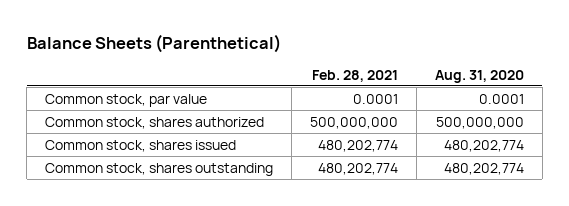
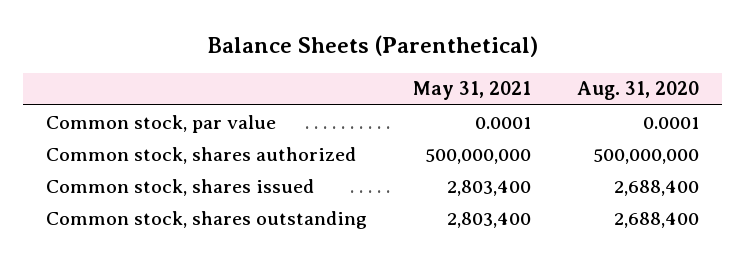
- | Feb. 28, 2021 | Aug. 31, 2020
+ | May 31, 2021 | Aug. 31, 2020
- Common stock, shares issued | 480,202,774 | 480,202,774
- Common stock, shares outstanding | 480,202,774 | 480,202,774
+ Common stock, shares issued | 2,803,400 | 2,688,400
+ Common stock, shares outstanding | 2,803,400 | 2,688,400

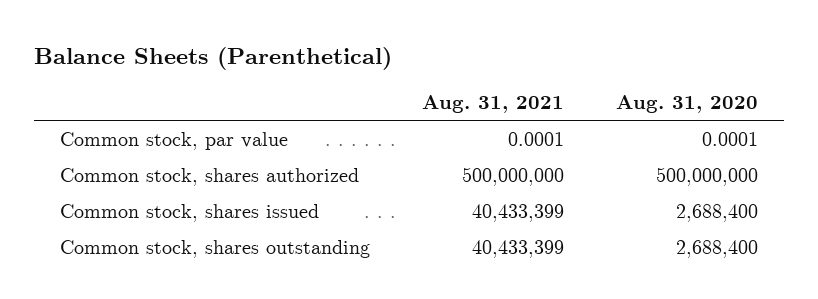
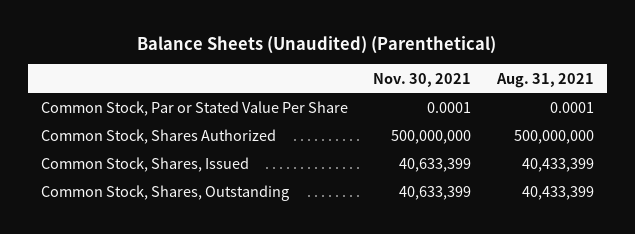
- Balance Sheets (Parenthetical)
+ Balance Sheets (Unaudited) (Parenthetical)
- | Aug. 31, 2021 | Aug. 31, 2020
+ | Nov. 30, 2021 | Aug. 31, 2021
- Common stock, par value | 0.0001 | 0.0001
- Common stock, shares authorized | 500,000,000 | 500,000,000
- Common stock, shares issued | 40,433,399 | 2,688,400
- Common stock, shares outstanding | 40,433,399 | 2,688,400
+ Common Stock, Par or Stated Value Per Share | 0.0001 | 0.0001
+ Common Stock, Shares Authorized | 500,000,000 | 500,000,000
+ Common Stock, Shares, Issued | 40,633,399 | 40,433,399
+ Common Stock, Shares, Outstanding | 40,633,399 | 40,433,399

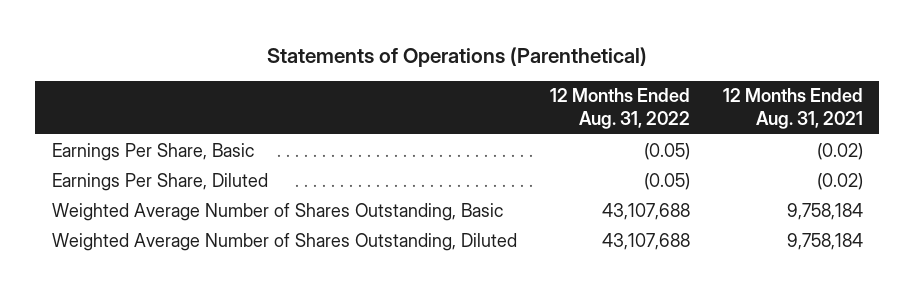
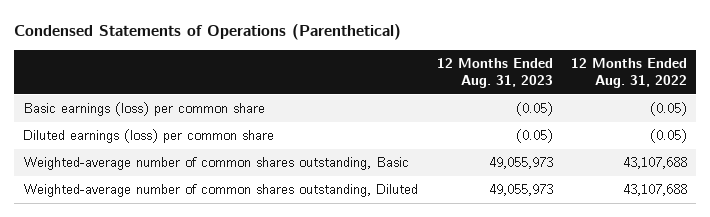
- Statements of Operations (Parenthetical)
+ Condensed Statements of Operations (Parenthetical)
- | 12 Months Ended Aug. 31, 2022 | 12 Months Ended Aug. 31, 2021
+ | 12 Months Ended Aug. 31, 2023 | 12 Months Ended Aug. 31, 2022
- Earnings Per Share, Basic | (0.05) | (0.02)
- Earnings Per Share, Diluted | (0.05) | (0.02)
- Weighted Average Number of Shares Outstanding, Basic | 43,107,688 | 9,758,184
- Weighted Average Number of Shares Outstanding, Diluted | 43,107,688 | 9,758,184
+ Basic earnings (loss) per common share | (0.05) | (0.05)
+ Diluted earnings (loss) per common share | (0.05) | (0.05)
+ Weighted-average number of common shares outstanding, Basic | 49,055,973 | 43,107,688
+ Weighted-average number of common shares outstanding, Diluted | 49,055,973 | 43,107,688

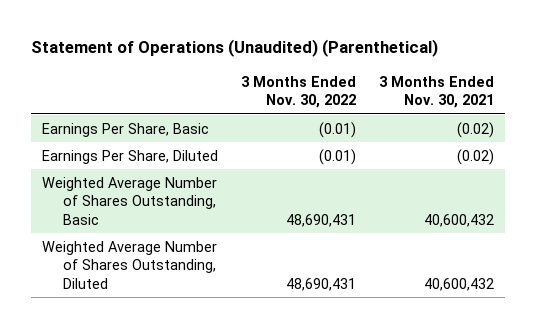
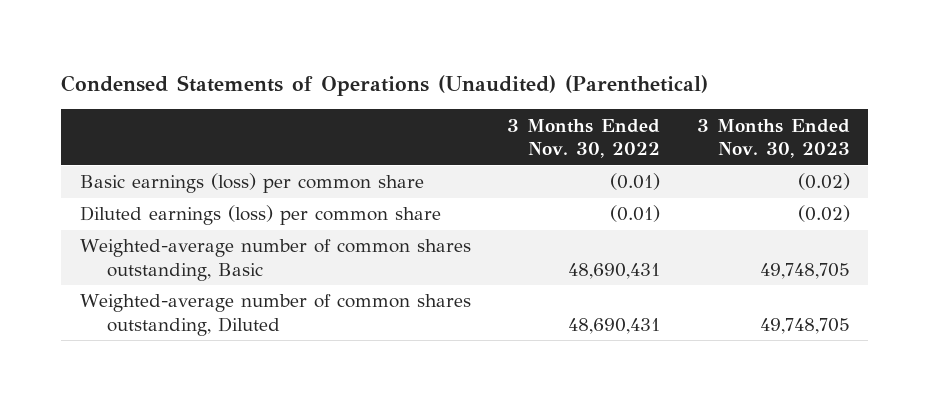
- Statement of Operations (Unaudited) (Parenthetical)
+ Condensed Statements of Operations (Unaudited) (Parenthetical)
- | 3 Months Ended Nov. 30, 2022 | 3 Months Ended Nov. 30, 2021
+ | 3 Months Ended Nov. 30, 2022 | 3 Months Ended Nov. 30, 2023
- Earnings Per Share, Basic | (0.01) | (0.02)
- Earnings Per Share, Diluted | (0.01) | (0.02)
- Weighted Average Number of Shares Outstanding, Basic | 48,690,431 | 40,600,432
- Weighted Average Number of Shares Outstanding, Diluted | 48,690,431 | 40,600,432
+ Basic earnings (loss) per common share | (0.01) | (0.02)
+ Diluted earnings (loss) per common share | (0.01) | (0.02)
+ Weighted-average number of common shares outstanding, Basic | 48,690,431 | 49,748,705
+ Weighted-average number of common shares outstanding, Diluted | 48,690,431 | 49,748,705

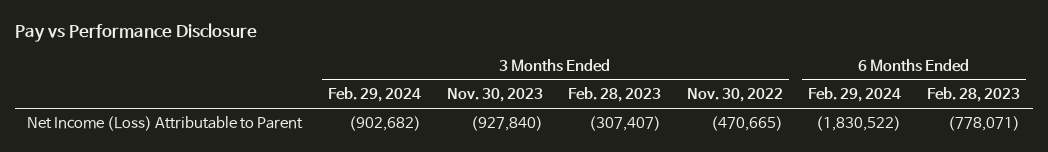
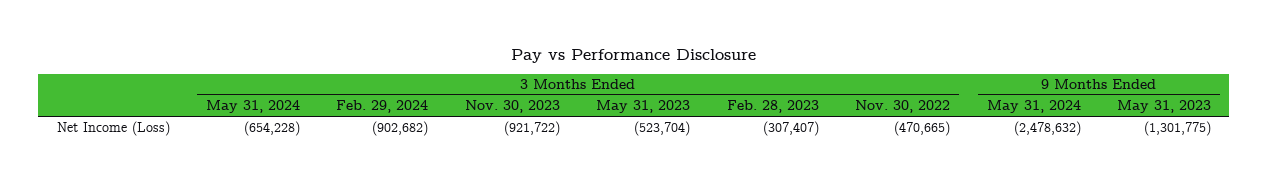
- | 3 Months Ended Feb. 29, 2024 | 3 Months Ended Nov. 30, 2023 | 3 Months Ended Feb. 28, 2023 | 3 Months Ended Nov. 30, 2022 | 6 Months Ended Feb. 29, 2024 | 6 Months Ended Feb. 28, 2023
+ | 3 Months Ended May 31, 2024 | 3 Months Ended Feb. 29, 2024 | 3 Months Ended Nov. 30, 2023 | 3 Months Ended May 31, 2023 | 3 Months Ended Feb. 28, 2023 | 3 Months Ended Nov. 30, 2022 | 9 Months Ended May 31, 2024 | 9 Months Ended May 31, 2023
- Net Income (Loss) Attributable to Parent | (902,682) | (927,840) | (307,407) | (470,665) | (1,830,522) | (778,071)
+ Net Income (Loss) | (654,228) | (902,682) | (921,722) | (523,704) | (307,407) | (470,665) | (2,478,632) | (1,301,775)

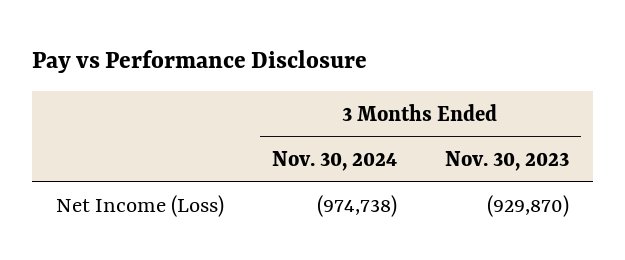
- | 3 Months Ended May 31, 2024 | 3 Months Ended Feb. 29, 2024 | 3 Months Ended Nov. 30, 2023 | 3 Months Ended May 31, 2023 | 3 Months Ended Feb. 28, 2023 | 3 Months Ended Nov. 30, 2022 | 9 Months Ended May 31, 2024 | 9 Months Ended May 31, 2023
+ | 3 Months Ended Nov. 30, 2024 | 3 Months Ended Nov. 30, 2023
- Net Income (Loss) | (654,228) | (902,682) | (921,722) | (523,704) | (307,407) | (470,665) | (2,478,632) | (1,301,775)
+ Net Income (Loss) | (974,738) | (929,870)

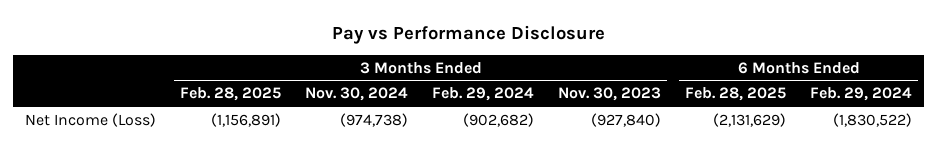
- | 3 Months Ended Nov. 30, 2024 | 3 Months Ended Nov. 30, 2023
+ | 3 Months Ended Feb. 28, 2025 | 3 Months Ended Nov. 30, 2024 | 3 Months Ended Feb. 29, 2024 | 3 Months Ended Nov. 30, 2023 | 6 Months Ended Feb. 28, 2025 | 6 Months Ended Feb. 29, 2024
- Net Income (Loss) | (974,738) | (929,870)
+ Net Income (Loss) | (1,156,891) | (974,738) | (902,682) | (927,840) | (2,131,629) | (1,830,522)

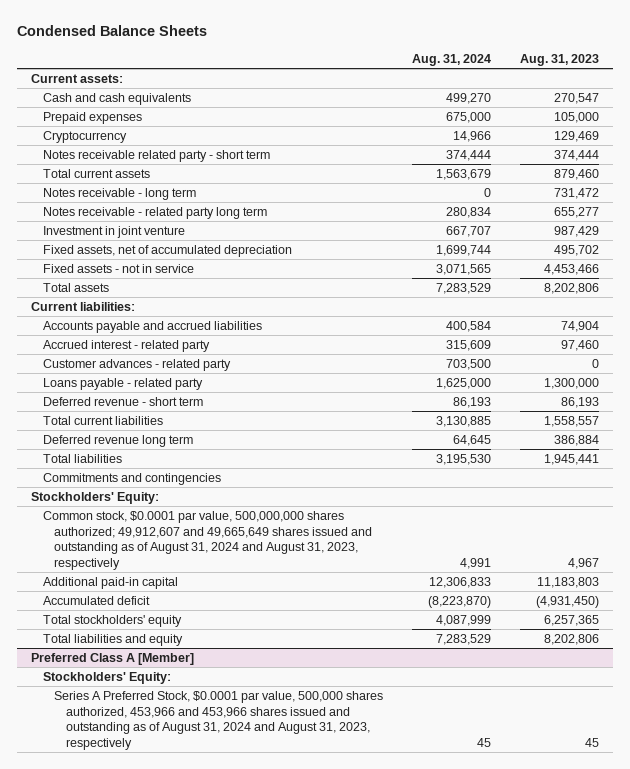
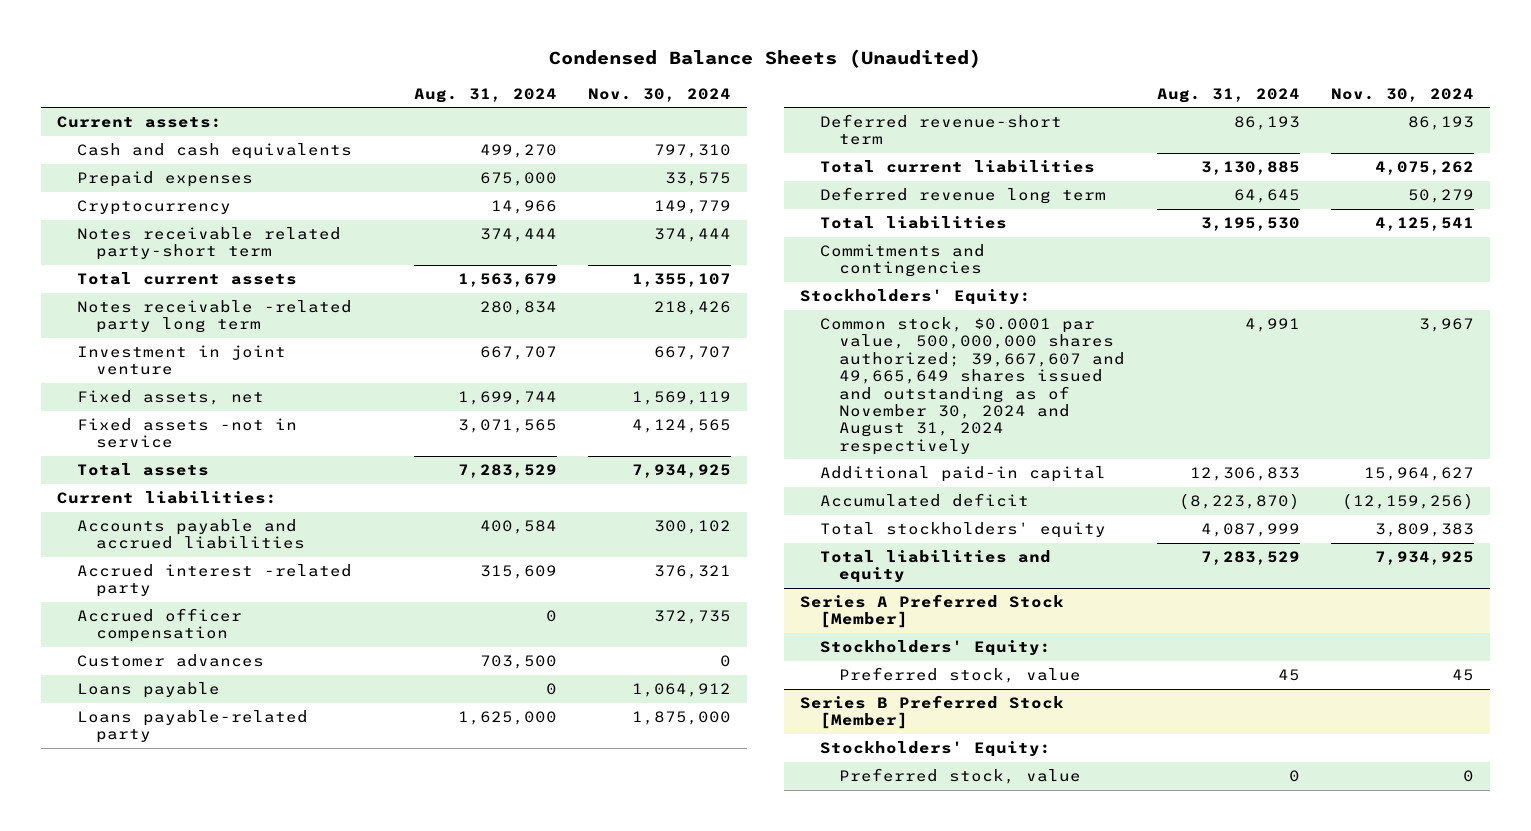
- Condensed Balance Sheets
+ Condensed Balance Sheets (Unaudited)
- | Aug. 31, 2024 | Aug. 31, 2023
+ | Aug. 31, 2024 | Nov. 30, 2024
- Notes receivable related party - short term | 374,444 | 374,444
+ Notes receivable related party-short term | 374,444 | 374,444
- Notes receivable - long term | 0 | 731,472
- Notes receivable - related party long term | 280,834 | 655,277
+ Notes receivable -related party long term | 280,834 | 218,426
- Fixed assets, net of accumulated depreciation | 1,699,744 | 495,702
- Fixed assets - not in service | 3,071,565 | 4,453,466
+ Fixed assets, net | 1,699,744 | 1,569,119
+ Fixed assets -not in service | 3,071,565 | 4,124,565
- Accrued interest - related party | 315,609 | 97,460
- Customer advances - related party | 703,500 | 0
- Loans payable - related party | 1,625,000 | 1,300,000
- Deferred revenue - short term | 86,193 | 86,193
+ Accrued interest -related party | 315,609 | 376,321
+ Accrued officer compensation | 0 | 372,735
+ Customer advances | 703,500 | 0
+ Loans payable | 0 | 1,064,912
+ Loans payable-related party | 1,625,000 | 1,875,000
+ Deferred revenue-short term | 86,193 | 86,193
- Common stock, $0.0001 par value, 500,000,000 shares authorized; 49,912,607 and 49,665,649 shares issued and outstanding as of August 31, 2024 and August 31, 2023, respectively | 4,991 | 4,967
+ Common stock, $0.0001 par value, 500,000,000 shares authorized; 39,667,607 and 49,665,649 shares issued and outstanding as of November 30, 2024 and August 31, 2024 respectively | 4,991 | 3,967
- Preferred Class A [Member]
+ Series A Preferred Stock [Member]
- Series A Preferred Stock, $0.0001 par value, 500,000 shares authorized, 453,966 and 453,966 shares issued and outstanding as of August 31, 2024 and August 31, 2023, respectively | 45 | 45
+ Preferred stock, value | 45 | 45
+ Series B Preferred Stock [Member]
+ Stockholders' Equity:
+ Preferred stock, value | 0 | 0

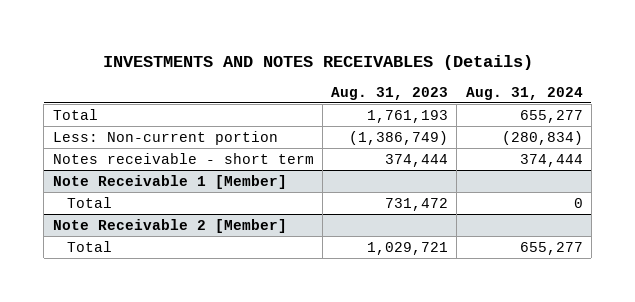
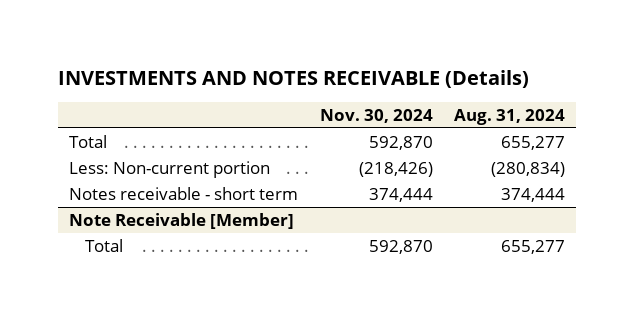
- INVESTMENTS AND NOTES RECEIVABLES (Details)
+ INVESTMENTS AND NOTES RECEIVABLE (Details)
- | Aug. 31, 2023 | Aug. 31, 2024
+ | Nov. 30, 2024 | Aug. 31, 2024
- Note Receivable 1 [Member]
- Total | 731,472 | 0
- Note Receivable 2 [Member]
+ Note Receivable [Member]

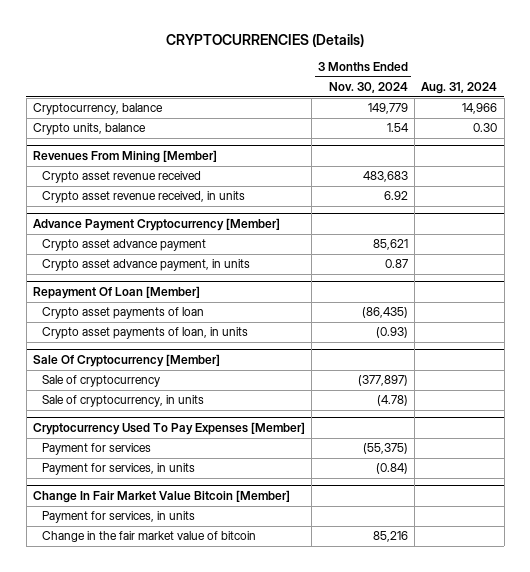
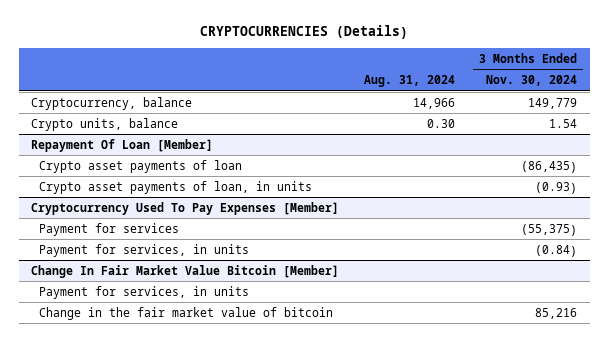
- | 3 Months Ended Nov. 30, 2024 | Aug. 31, 2024
+ | Aug. 31, 2024 | 3 Months Ended Nov. 30, 2024
- Revenues From Mining [Member]
- Crypto asset revenue received | 483,683 |
- Crypto asset revenue received, in units | 6.92 |
- Advance Payment Cryptocurrency [Member]
- Crypto asset advance payment | 85,621 |
- Crypto asset advance payment, in units | 0.87 |
- Sale Of Cryptocurrency [Member]
- Sale of cryptocurrency | (377,897) |
- Sale of cryptocurrency, in units | (4.78) |

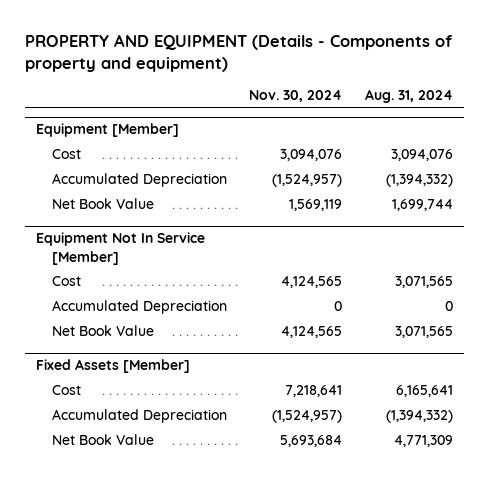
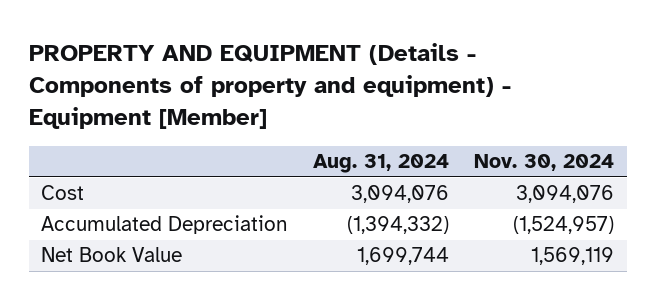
- PROPERTY AND EQUIPMENT (Details - Components of property and equipment)
+ PROPERTY AND EQUIPMENT (Details - Components of property and equipment) - Equipment [Member]
- | Nov. 30, 2024 | Aug. 31, 2024
+ | Aug. 31, 2024 | Nov. 30, 2024
- Equipment [Member]
- Equipment Not In Service [Member]
- Cost | 4,124,565 | 3,071,565
- Accumulated Depreciation | 0 | 0
- Net Book Value | 4,124,565 | 3,071,565
- Fixed Assets [Member]
- Cost | 7,218,641 | 6,165,641
- Accumulated Depreciation | (1,524,957) | (1,394,332)
- Net Book Value | 5,693,684 | 4,771,309

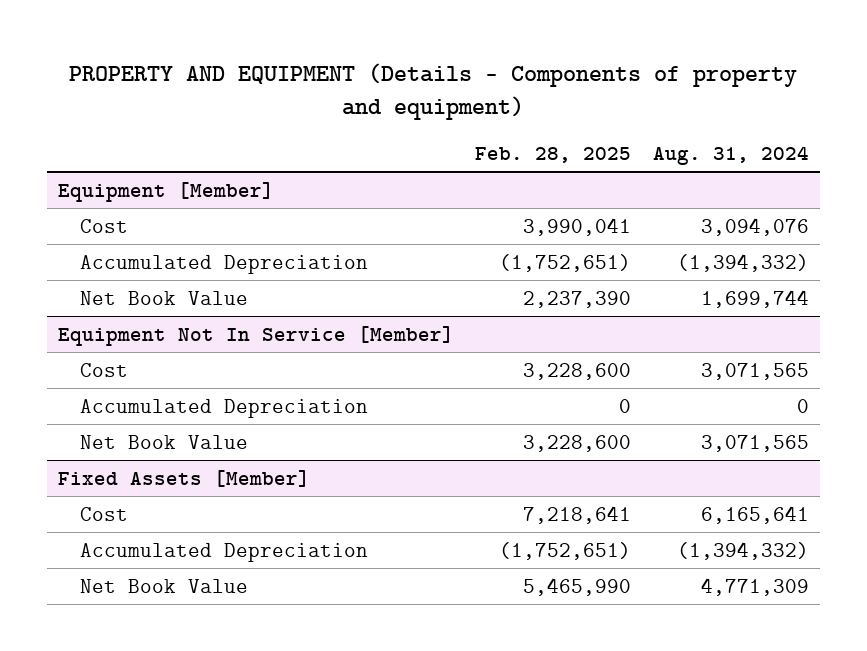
- PROPERTY AND EQUIPMENT (Details - Components of property and equipment) - Equipment [Member]
+ PROPERTY AND EQUIPMENT (Details - Components of property and equipment)
- | Aug. 31, 2024 | Nov. 30, 2024
+ | Feb. 28, 2025 | Aug. 31, 2024
+ Equipment [Member]
+ Equipment Not In Service [Member]
+ Cost | 3,228,600 | 3,071,565
+ Accumulated Depreciation | 0 | 0
+ Net Book Value | 3,228,600 | 3,071,565
+ Fixed Assets [Member]
+ Cost | 7,218,641 | 6,165,641
+ Accumulated Depreciation | (1,752,651) | (1,394,332)
+ Net Book Value | 5,465,990 | 4,771,309

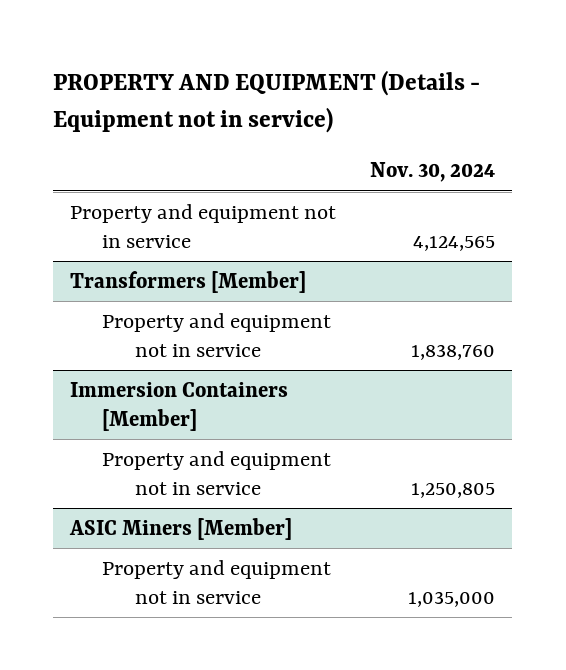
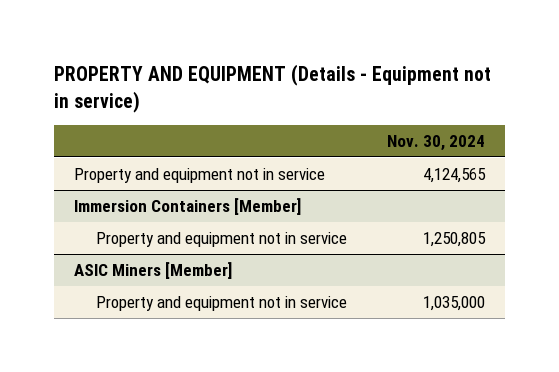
- Transformers [Member]
- Property and equipment not in service | 1,838,760

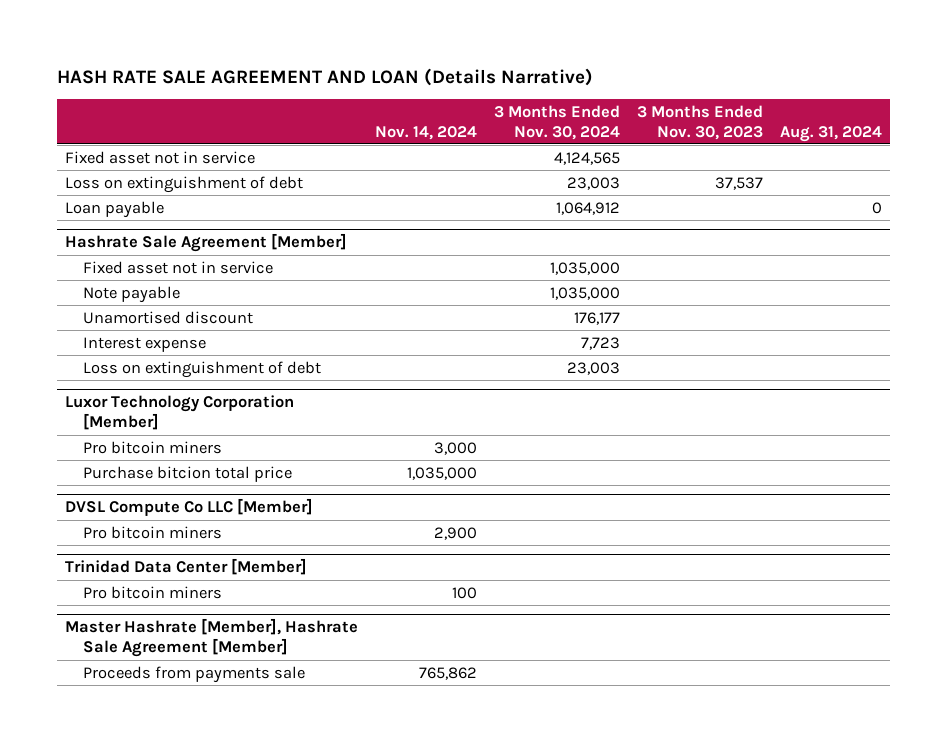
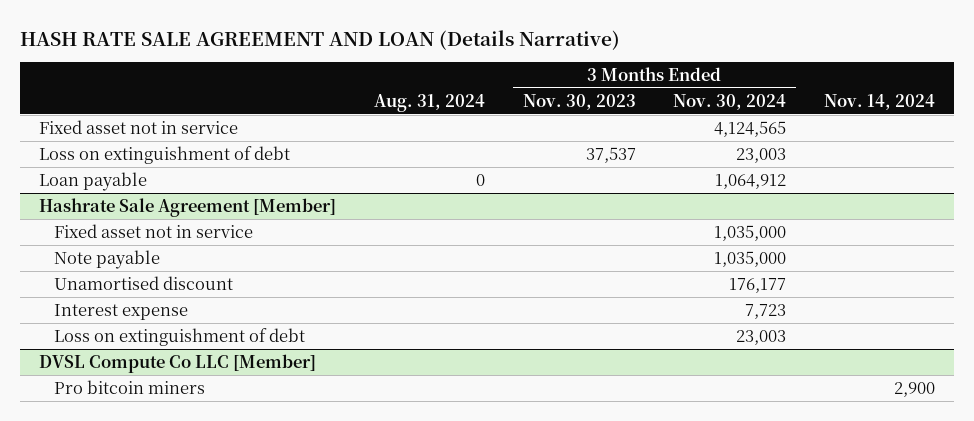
- | Nov. 14, 2024 | 3 Months Ended Nov. 30, 2024 | 3 Months Ended Nov. 30, 2023 | Aug. 31, 2024
+ | Aug. 31, 2024 | 3 Months Ended Nov. 30, 2023 | 3 Months Ended Nov. 30, 2024 | Nov. 14, 2024
- Luxor Technology Corporation [Member]
- Pro bitcoin miners | 3,000 | | |
- Purchase bitcion total price | 1,035,000 | | |
- Trinidad Data Center [Member]
- Pro bitcoin miners | 100 | | |
- Master Hashrate [Member], Hashrate Sale Agreement [Member]
- Proceeds from payments sale | 765,862 | | |

